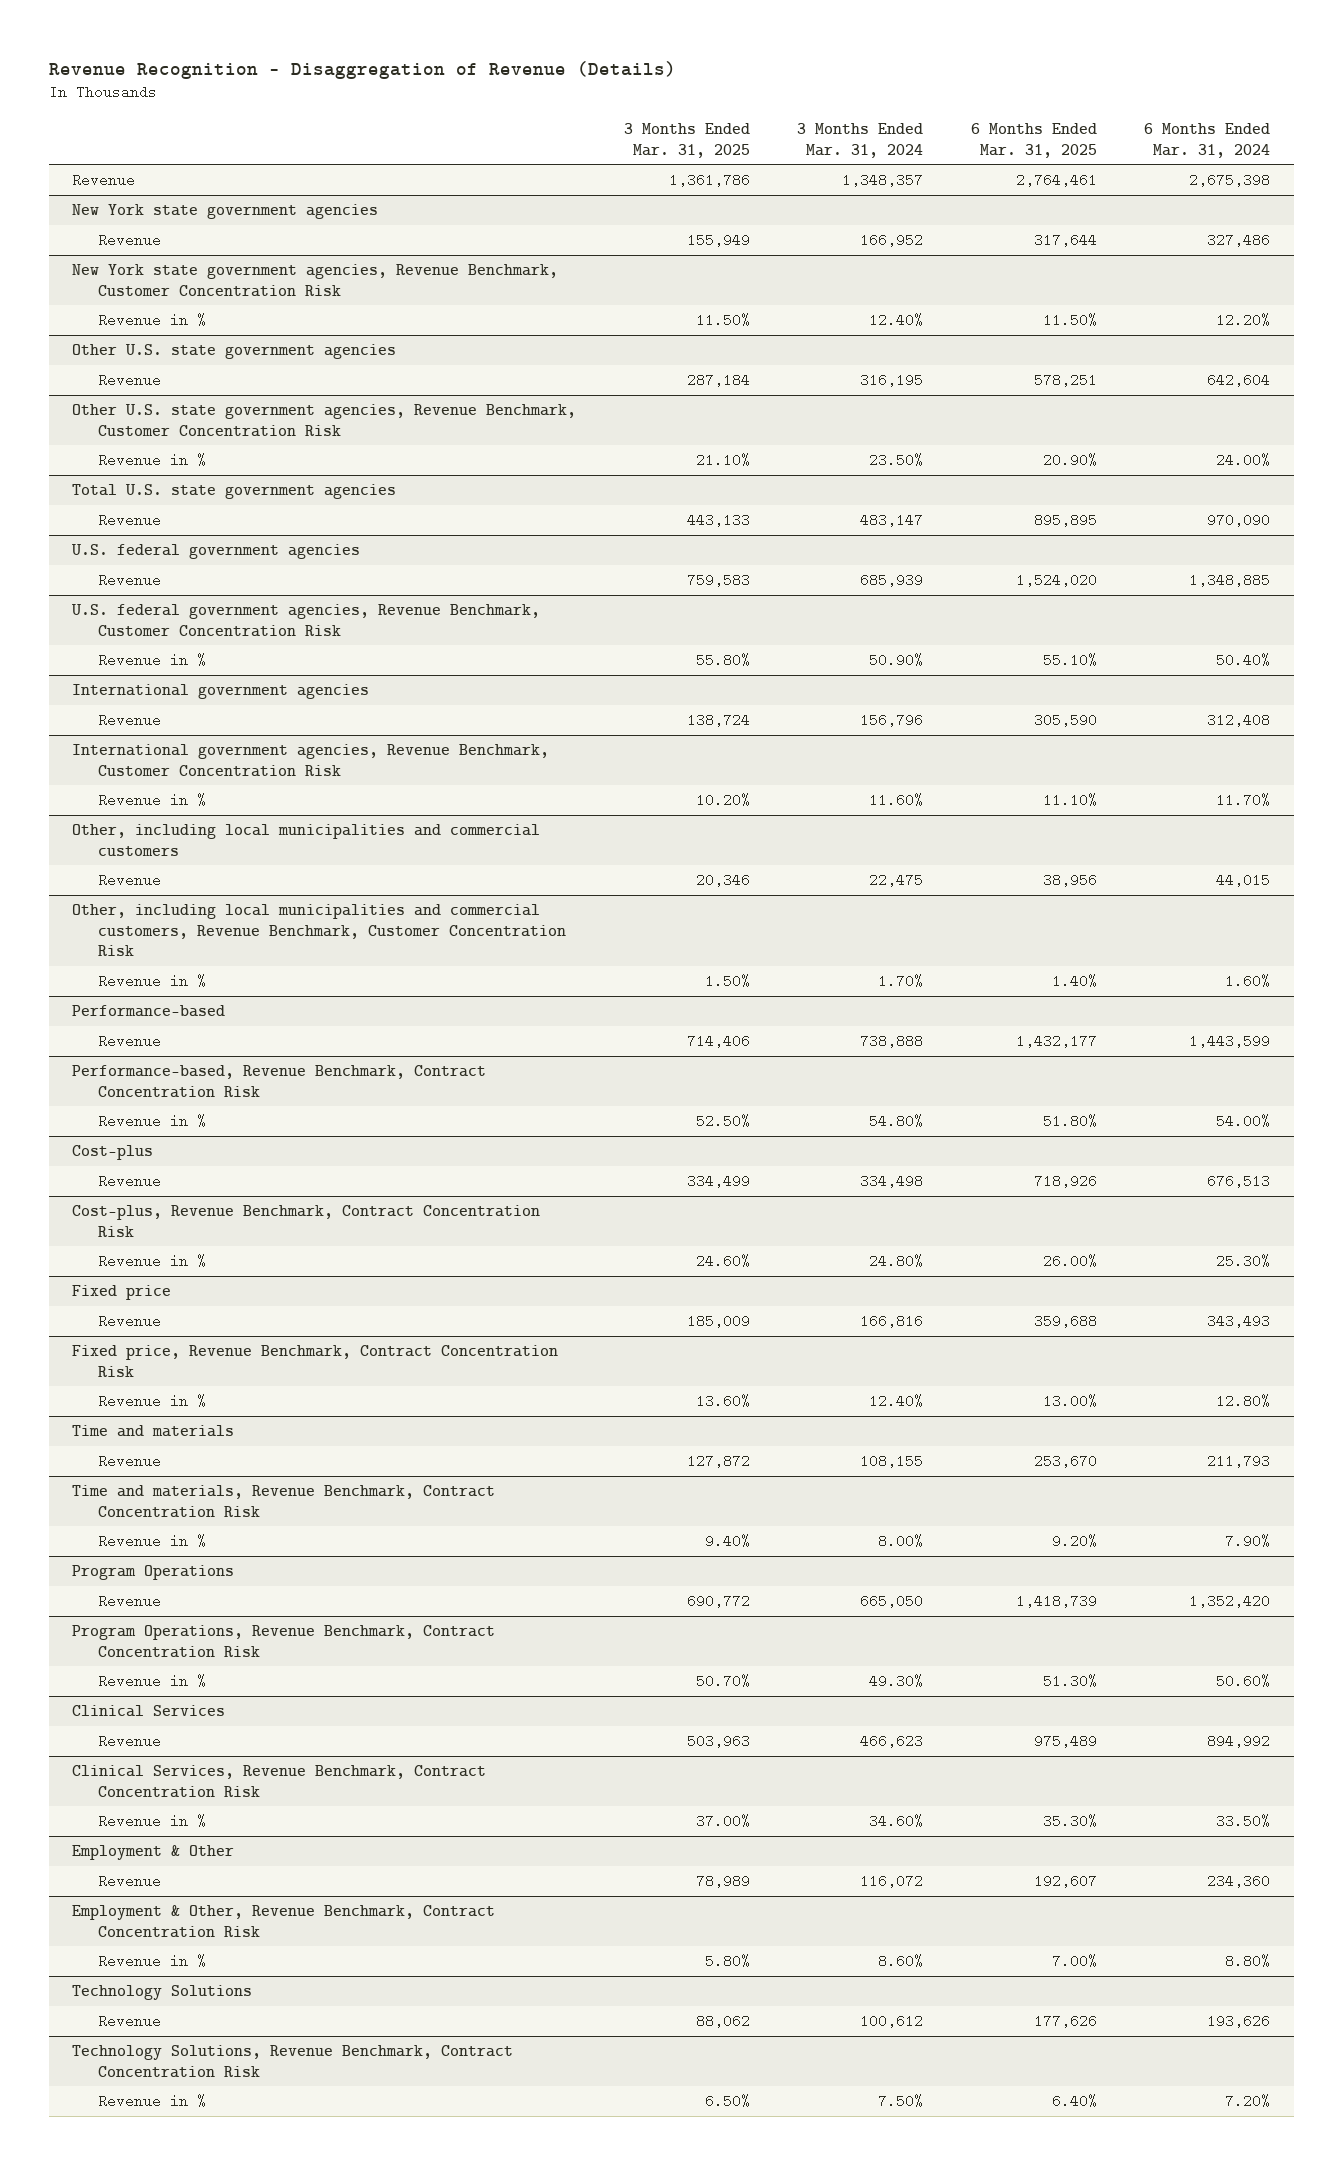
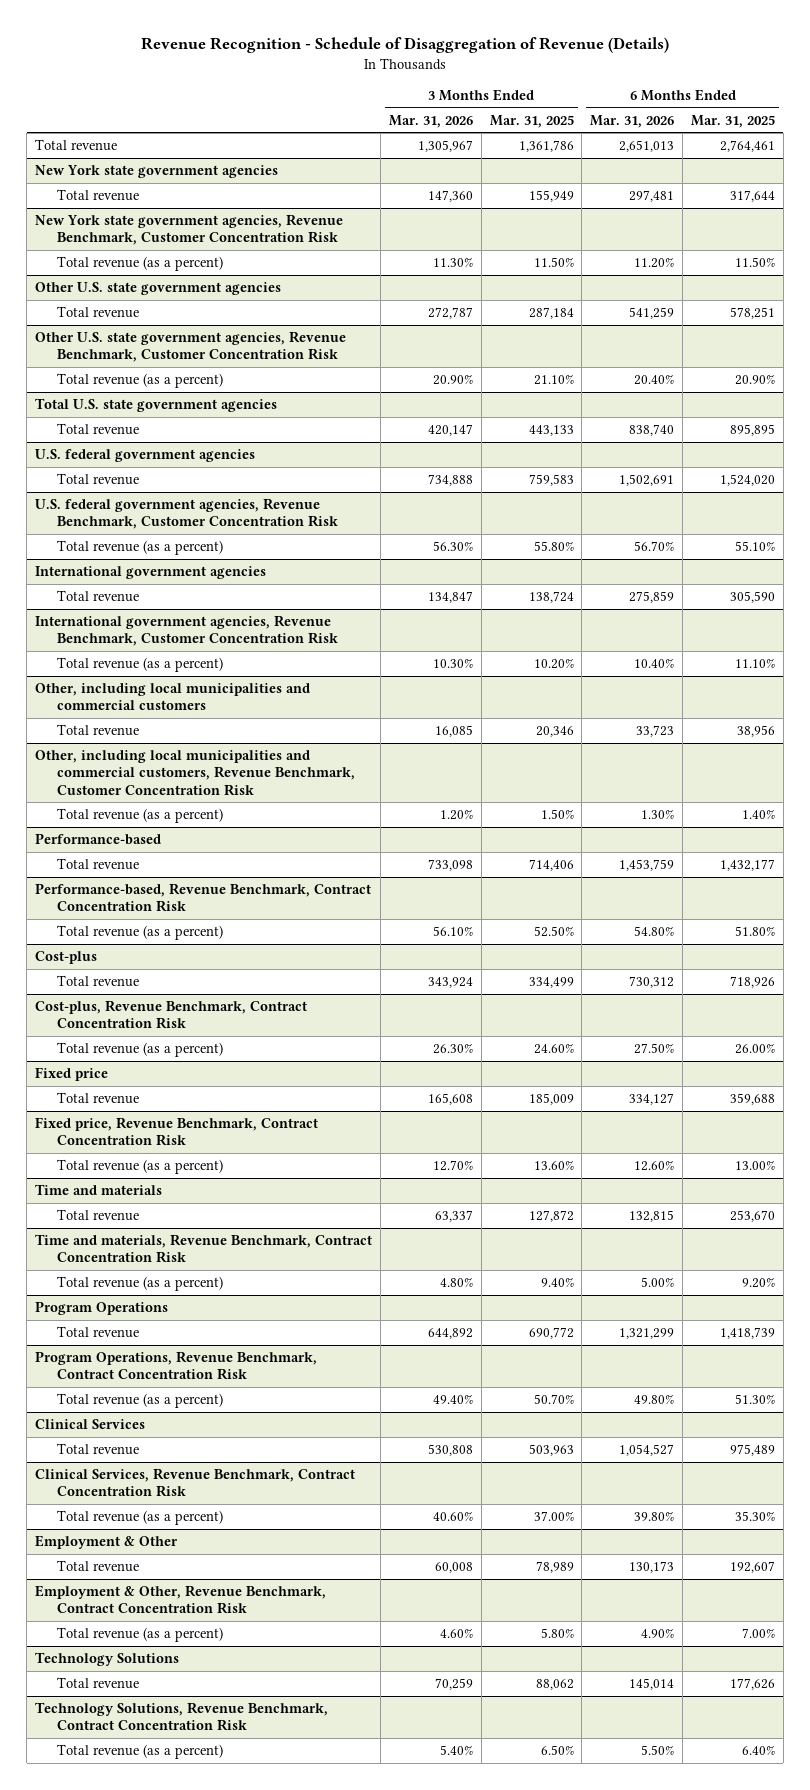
- Revenue Recognition - Disaggregation of Revenue (Details)
+ Revenue Recognition - Schedule of Disaggregation of Revenue (Details)
- | 3 Months Ended Mar. 31, 2025 | 3 Months Ended Mar. 31, 2024 | 6 Months Ended Mar. 31, 2025 | 6 Months Ended Mar. 31, 2024
+ | 3 Months Ended Mar. 31, 2026 | 3 Months Ended Mar. 31, 2025 | 6 Months Ended Mar. 31, 2026 | 6 Months Ended Mar. 31, 2025
- Revenue | 1,361,786 | 1,348,357 | 2,764,461 | 2,675,398
+ Total revenue | 1,305,967 | 1,361,786 | 2,651,013 | 2,764,461
@ New York state government agencies
- Revenue | 155,949 | 166,952 | 317,644 | 327,486
+ Total revenue | 147,360 | 155,949 | 297,481 | 317,644
@ New York state government agencies, Revenue Benchmark, Customer Concentration Risk
- Revenue in % | 11.50% | 12.40% | 11.50% | 12.20%
+ Total revenue (as a percent) | 11.30% | 11.50% | 11.20% | 11.50%
@ Other U.S. state government agencies
- Revenue | 287,184 | 316,195 | 578,251 | 642,604
+ Total revenue | 272,787 | 287,184 | 541,259 | 578,251
@ Other U.S. state government agencies, Revenue Benchmark, Customer Concentration Risk
- Revenue in % | 21.10% | 23.50% | 20.90% | 24.00%
+ Total revenue (as a percent) | 20.90% | 21.10% | 20.40% | 20.90%
@ Total U.S. state government agencies
- Revenue | 443,133 | 483,147 | 895,895 | 970,090
+ Total revenue | 420,147 | 443,133 | 838,740 | 895,895
@ U.S. federal government agencies
- Revenue | 759,583 | 685,939 | 1,524,020 | 1,348,885
+ Total revenue | 734,888 | 759,583 | 1,502,691 | 1,524,020
@ U.S. federal government agencies, Revenue Benchmark, Customer Concentration Risk
- Revenue in % | 55.80% | 50.90% | 55.10% | 50.40%
+ Total revenue (as a percent) | 56.30% | 55.80% | 56.70% | 55.10%
@ International government agencies
- Revenue | 138,724 | 156,796 | 305,590 | 312,408
+ Total revenue | 134,847 | 138,724 | 275,859 | 305,590
@ International government agencies, Revenue Benchmark, Customer Concentration Risk
- Revenue in % | 10.20% | 11.60% | 11.10% | 11.70%
+ Total revenue (as a percent) | 10.30% | 10.20% | 10.40% | 11.10%
@ Other, including local municipalities and commercial customers
- Revenue | 20,346 | 22,475 | 38,956 | 44,015
+ Total revenue | 16,085 | 20,346 | 33,723 | 38,956
@ Other, including local municipalities and commercial customers, Revenue Benchmark, Customer Concentration Risk
- Revenue in % | 1.50% | 1.70% | 1.40% | 1.60%
+ Total revenue (as a percent) | 1.20% | 1.50% | 1.30% | 1.40%
@ Performance-based
- Revenue | 714,406 | 738,888 | 1,432,177 | 1,443,599
+ Total revenue | 733,098 | 714,406 | 1,453,759 | 1,432,177
@ Performance-based, Revenue Benchmark, Contract Concentration Risk
- Revenue in % | 52.50% | 54.80% | 51.80% | 54.00%
+ Total revenue (as a percent) | 56.10% | 52.50% | 54.80% | 51.80%
@ Cost-plus
- Revenue | 334,499 | 334,498 | 718,926 | 676,513
+ Total revenue | 343,924 | 334,499 | 730,312 | 718,926
@ Cost-plus, Revenue Benchmark, Contract Concentration Risk
- Revenue in % | 24.60% | 24.80% | 26.00% | 25.30%
+ Total revenue (as a percent) | 26.30% | 24.60% | 27.50% | 26.00%
@ Fixed price
- Revenue | 185,009 | 166,816 | 359,688 | 343,493
+ Total revenue | 165,608 | 185,009 | 334,127 | 359,688
@ Fixed price, Revenue Benchmark, Contract Concentration Risk
- Revenue in % | 13.60% | 12.40% | 13.00% | 12.80%
+ Total revenue (as a percent) | 12.70% | 13.60% | 12.60% | 13.00%
@ Time and materials
- Revenue | 127,872 | 108,155 | 253,670 | 211,793
+ Total revenue | 63,337 | 127,872 | 132,815 | 253,670
@ Time and materials, Revenue Benchmark, Contract Concentration Risk
- Revenue in % | 9.40% | 8.00% | 9.20% | 7.90%
+ Total revenue (as a percent) | 4.80% | 9.40% | 5.00% | 9.20%
@ Program Operations
- Revenue | 690,772 | 665,050 | 1,418,739 | 1,352,420
+ Total revenue | 644,892 | 690,772 | 1,321,299 | 1,418,739
@ Program Operations, Revenue Benchmark, Contract Concentration Risk
- Revenue in % | 50.70% | 49.30% | 51.30% | 50.60%
+ Total revenue (as a percent) | 49.40% | 50.70% | 49.80% | 51.30%
@ Clinical Services
- Revenue | 503,963 | 466,623 | 975,489 | 894,992
+ Total revenue | 530,808 | 503,963 | 1,054,527 | 975,489
@ Clinical Services, Revenue Benchmark, Contract Concentration Risk
- Revenue in % | 37.00% | 34.60% | 35.30% | 33.50%
+ Total revenue (as a percent) | 40.60% | 37.00% | 39.80% | 35.30%
@ Employment & Other
- Revenue | 78,989 | 116,072 | 192,607 | 234,360
+ Total revenue | 60,008 | 78,989 | 130,173 | 192,607
@ Employment & Other, Revenue Benchmark, Contract Concentration Risk
- Revenue in % | 5.80% | 8.60% | 7.00% | 8.80%
+ Total revenue (as a percent) | 4.60% | 5.80% | 4.90% | 7.00%
@ Technology Solutions
- Revenue | 88,062 | 100,612 | 177,626 | 193,626
+ Total revenue | 70,259 | 88,062 | 145,014 | 177,626
@ Technology Solutions, Revenue Benchmark, Contract Concentration Risk
- Revenue in % | 6.50% | 7.50% | 6.40% | 7.20%
+ Total revenue (as a percent) | 5.40% | 6.50% | 5.50% | 6.40%

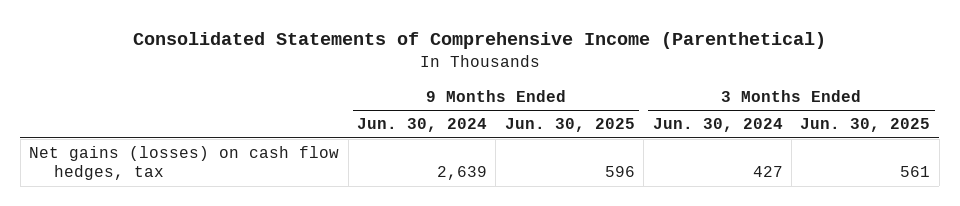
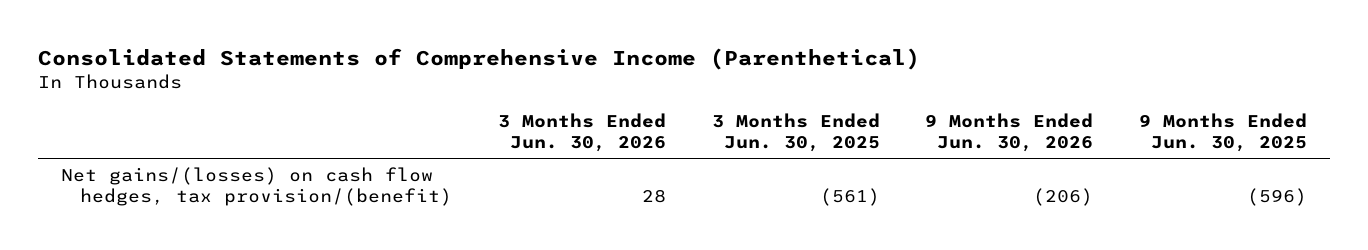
- | 9 Months Ended Jun. 30, 2024 | 9 Months Ended Jun. 30, 2025 | 3 Months Ended Jun. 30, 2024 | 3 Months Ended Jun. 30, 2025
+ | 3 Months Ended Jun. 30, 2026 | 3 Months Ended Jun. 30, 2025 | 9 Months Ended Jun. 30, 2026 | 9 Months Ended Jun. 30, 2025
- Net gains (losses) on cash flow hedges, tax | 2,639 | 596 | 427 | 561
+ Net gains/(losses) on cash flow hedges, tax provision/(benefit) | 28 | (561) | (206) | (596)

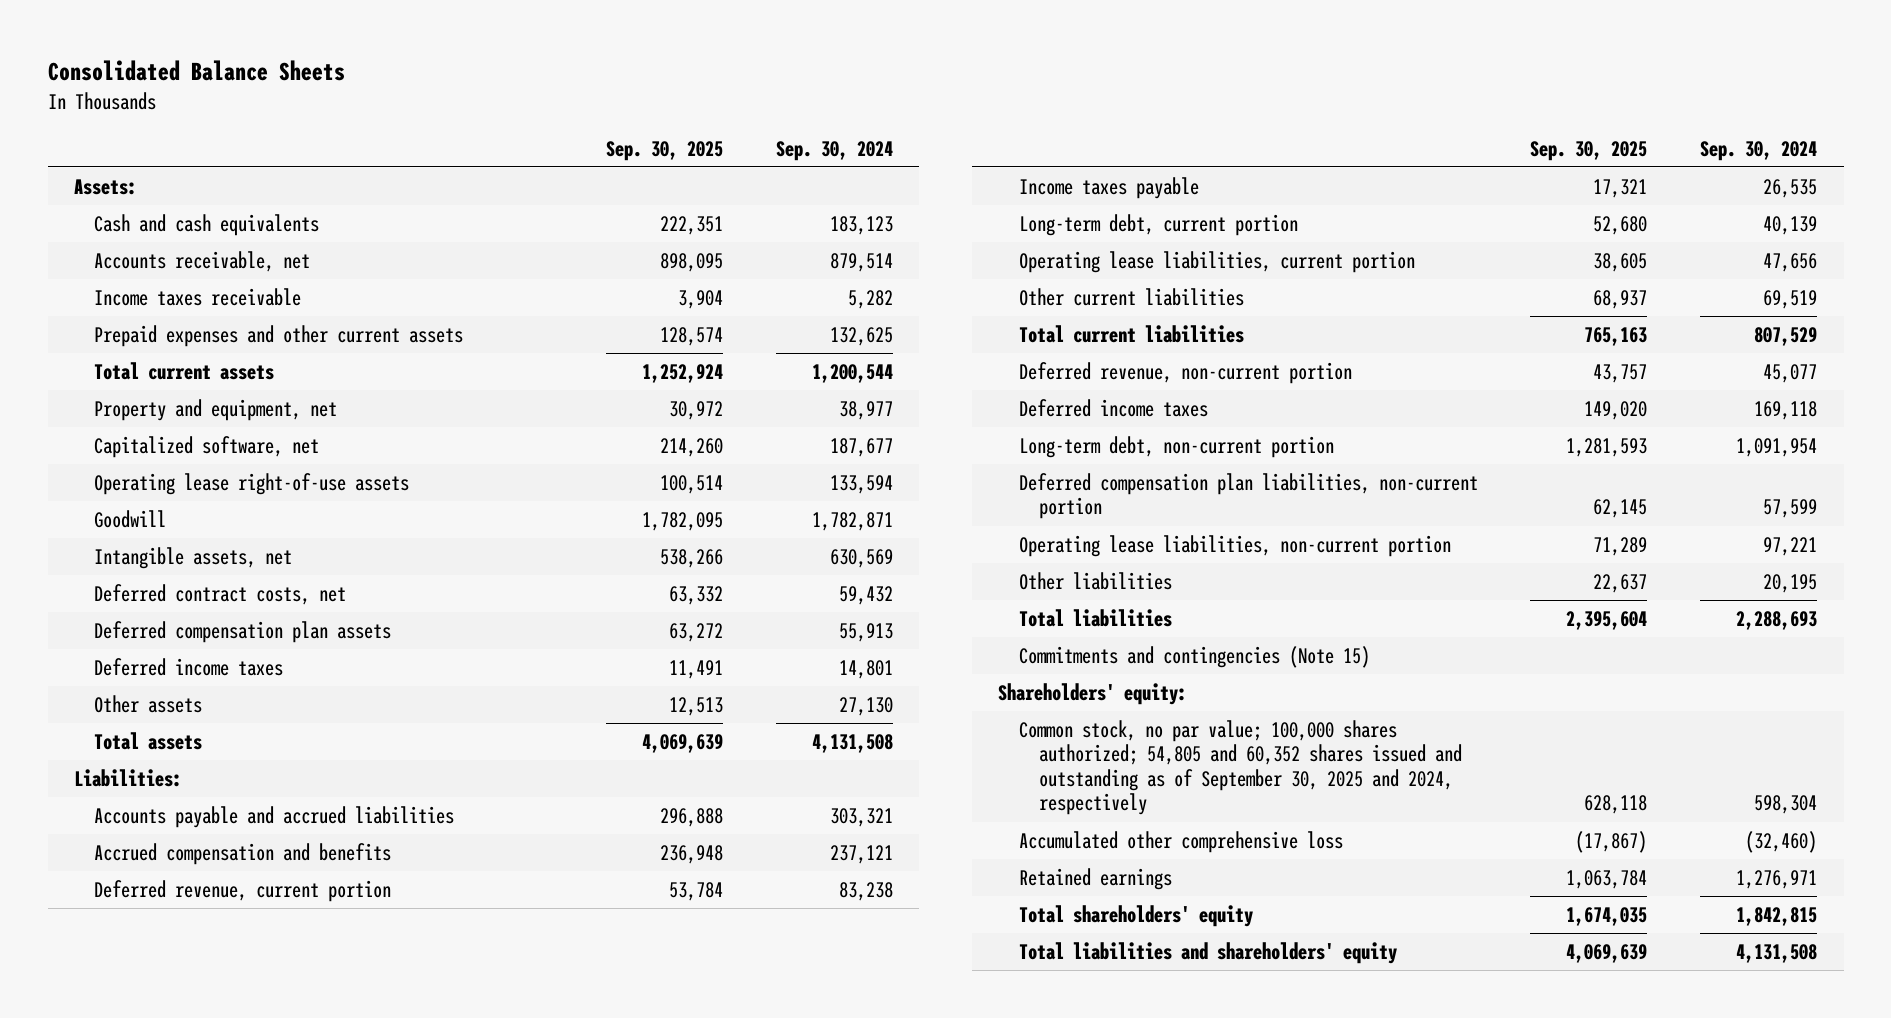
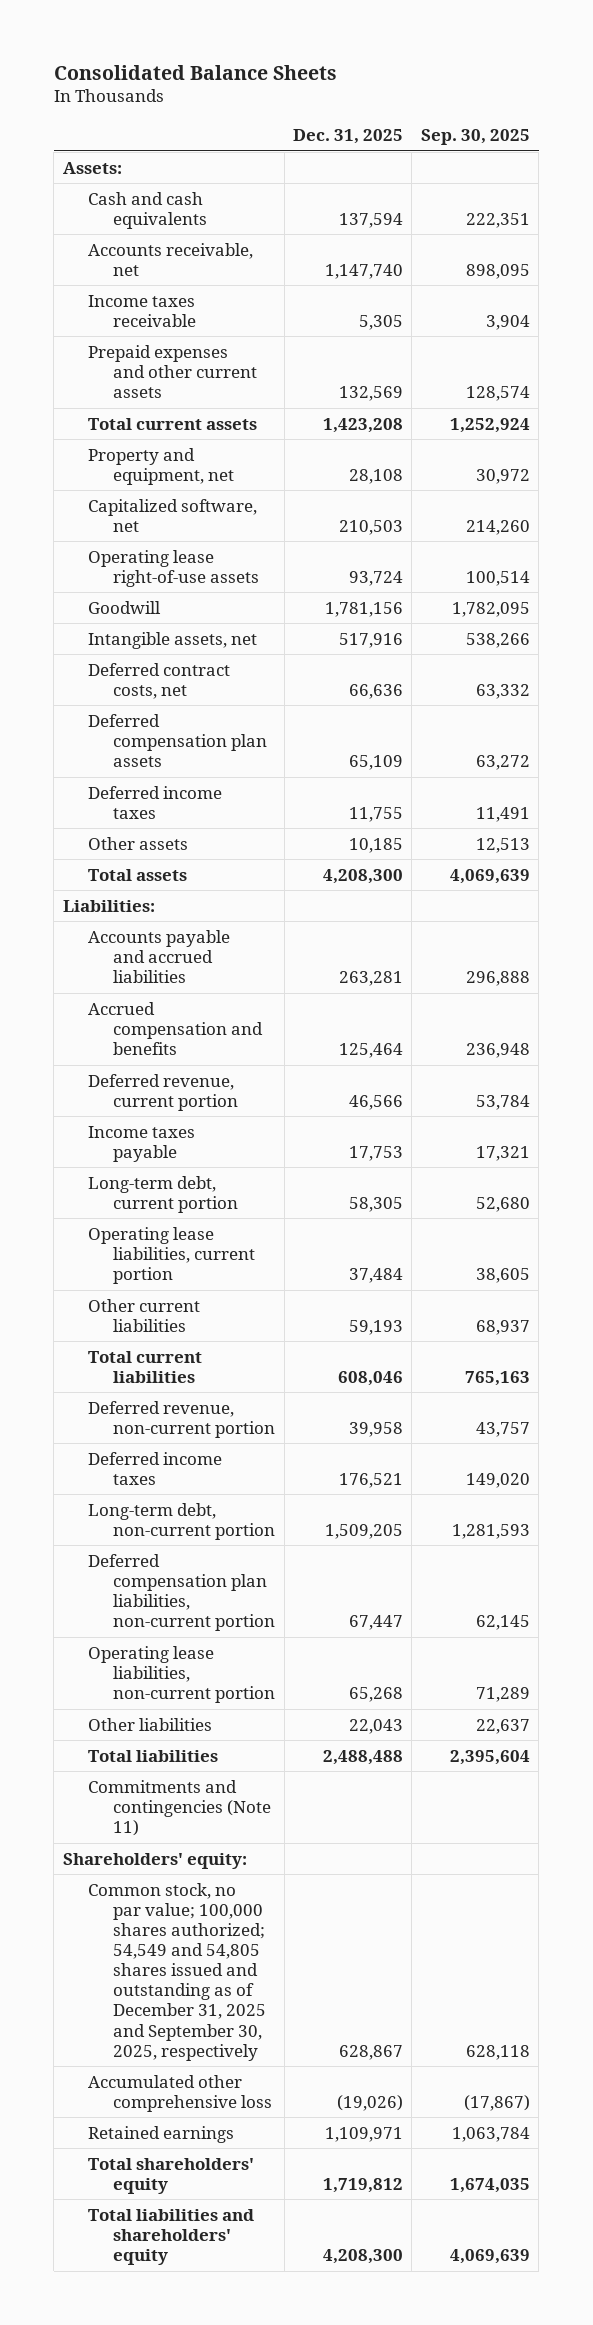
- | Sep. 30, 2025 | Sep. 30, 2024
+ | Dec. 31, 2025 | Sep. 30, 2025
- Commitments and contingencies (Note 15)
+ Commitments and contingencies (Note 11)
- Common stock, no par value; 100,000 shares authorized; 54,805 and 60,352 shares issued and outstanding as of September 30, 2025 and 2024, respectively | 628,118 | 598,304
+ Common stock, no par value; 100,000 shares authorized; 54,549 and 54,805 shares issued and outstanding as of December 31, 2025 and September 30, 2025, respectively | 628,867 | 628,118

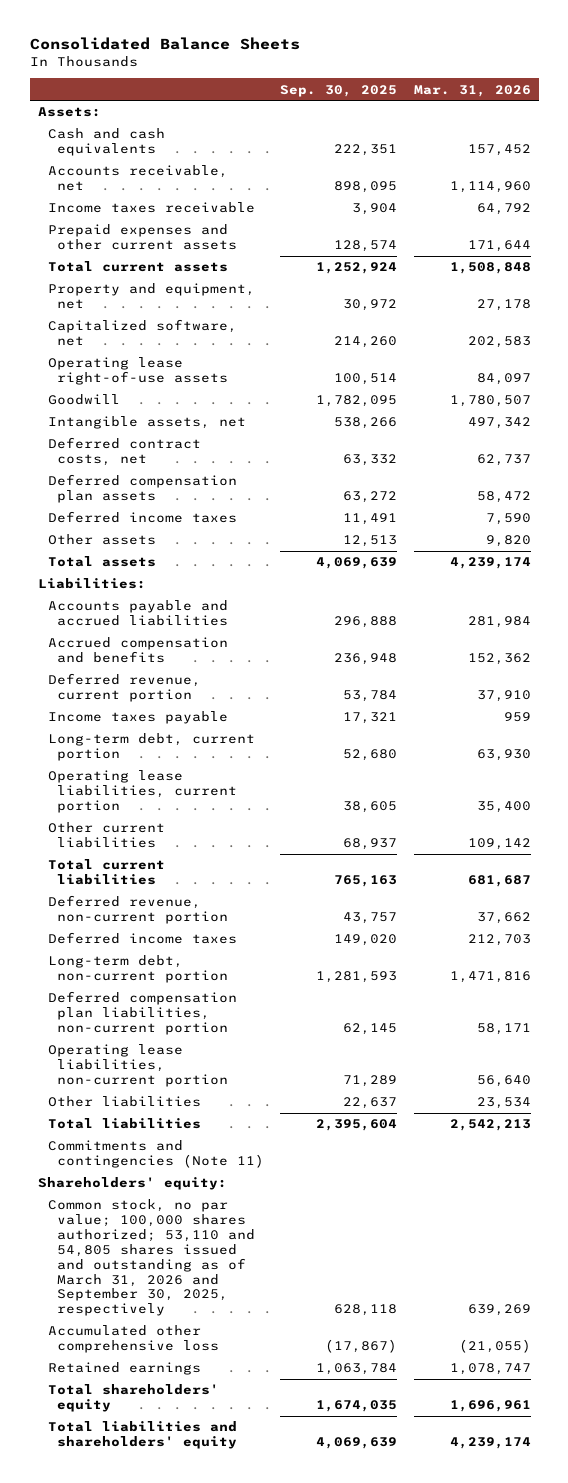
- | Dec. 31, 2025 | Sep. 30, 2025
+ | Sep. 30, 2025 | Mar. 31, 2026
- Common stock, no par value; 100,000 shares authorized; 54,549 and 54,805 shares issued and outstanding as of December 31, 2025 and September 30, 2025, respectively | 628,867 | 628,118
+ Common stock, no par value; 100,000 shares authorized; 53,110 and 54,805 shares issued and outstanding as of March 31, 2026 and September 30, 2025, respectively | 628,118 | 639,269

